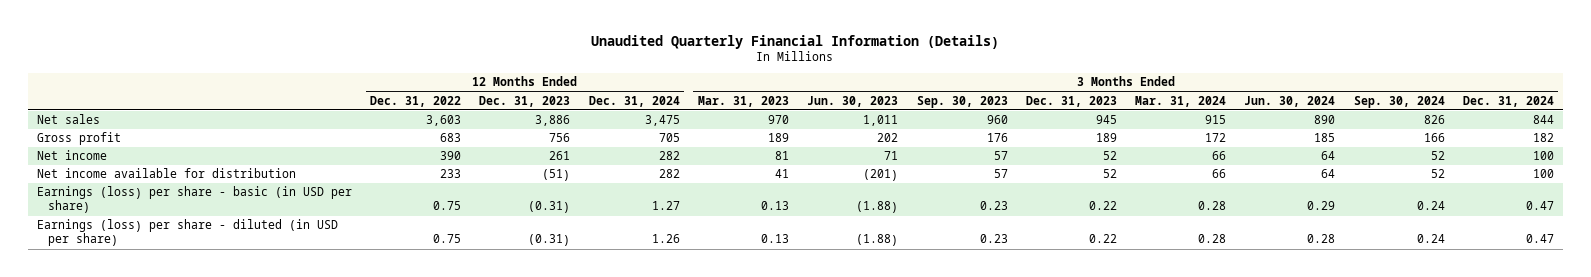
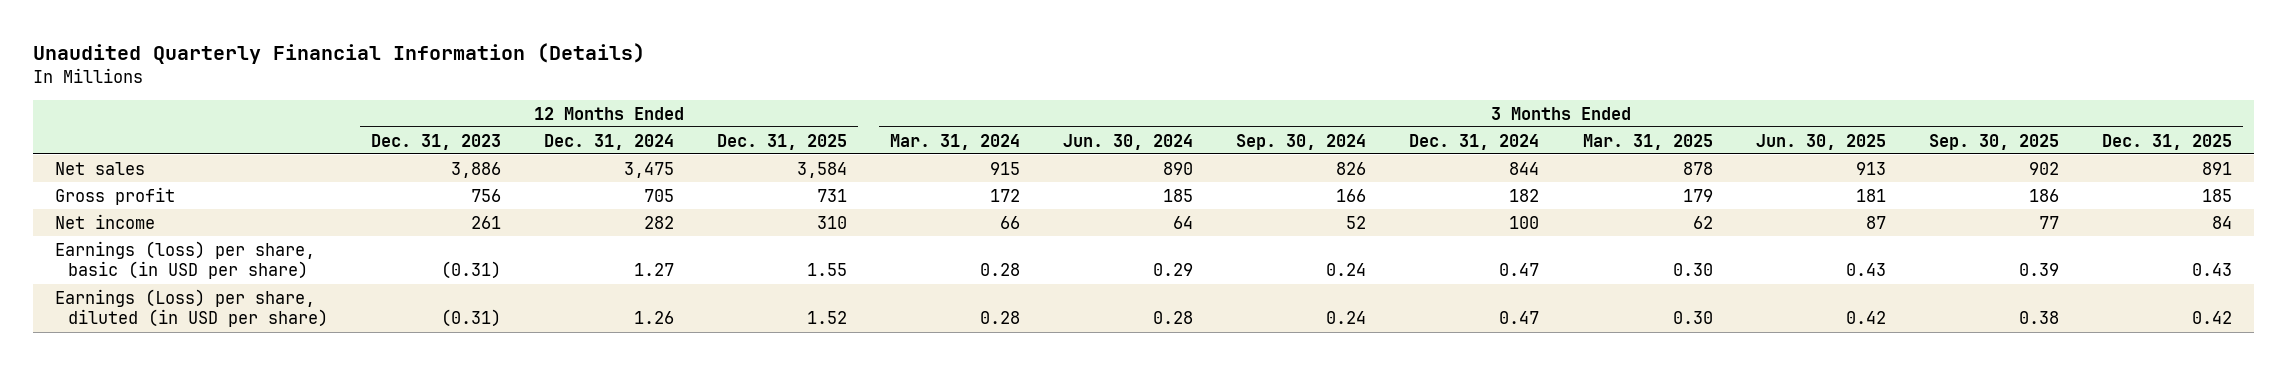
- | 12 Months Ended Dec. 31, 2022 | 12 Months Ended Dec. 31, 2023 | 12 Months Ended Dec. 31, 2024 | 3 Months Ended Mar. 31, 2023 | 3 Months Ended Jun. 30, 2023 | 3 Months Ended Sep. 30, 2023 | 3 Months Ended Dec. 31, 2023 | 3 Months Ended Mar. 31, 2024 | 3 Months Ended Jun. 30, 2024 | 3 Months Ended Sep. 30, 2024 | 3 Months Ended Dec. 31, 2024
+ | 12 Months Ended Dec. 31, 2023 | 12 Months Ended Dec. 31, 2024 | 12 Months Ended Dec. 31, 2025 | 3 Months Ended Mar. 31, 2024 | 3 Months Ended Jun. 30, 2024 | 3 Months Ended Sep. 30, 2024 | 3 Months Ended Dec. 31, 2024 | 3 Months Ended Mar. 31, 2025 | 3 Months Ended Jun. 30, 2025 | 3 Months Ended Sep. 30, 2025 | 3 Months Ended Dec. 31, 2025
- Net income available for distribution | 233 | (51) | 282 | 41 | (201) | 57 | 52 | 66 | 64 | 52 | 100
- Earnings (loss) per share - basic (in USD per share) | 0.75 | (0.31) | 1.27 | 0.13 | (1.88) | 0.23 | 0.22 | 0.28 | 0.29 | 0.24 | 0.47
- Earnings (loss) per share - diluted (in USD per share) | 0.75 | (0.31) | 1.26 | 0.13 | (1.88) | 0.23 | 0.22 | 0.28 | 0.28 | 0.24 | 0.47
+ Earnings (loss) per share, basic (in USD per share) | (0.31) | 1.27 | 1.55 | 0.28 | 0.29 | 0.24 | 0.47 | 0.30 | 0.43 | 0.39 | 0.43
+ Earnings (Loss) per share, diluted (in USD per share) | (0.31) | 1.26 | 1.52 | 0.28 | 0.28 | 0.24 | 0.47 | 0.30 | 0.42 | 0.38 | 0.42

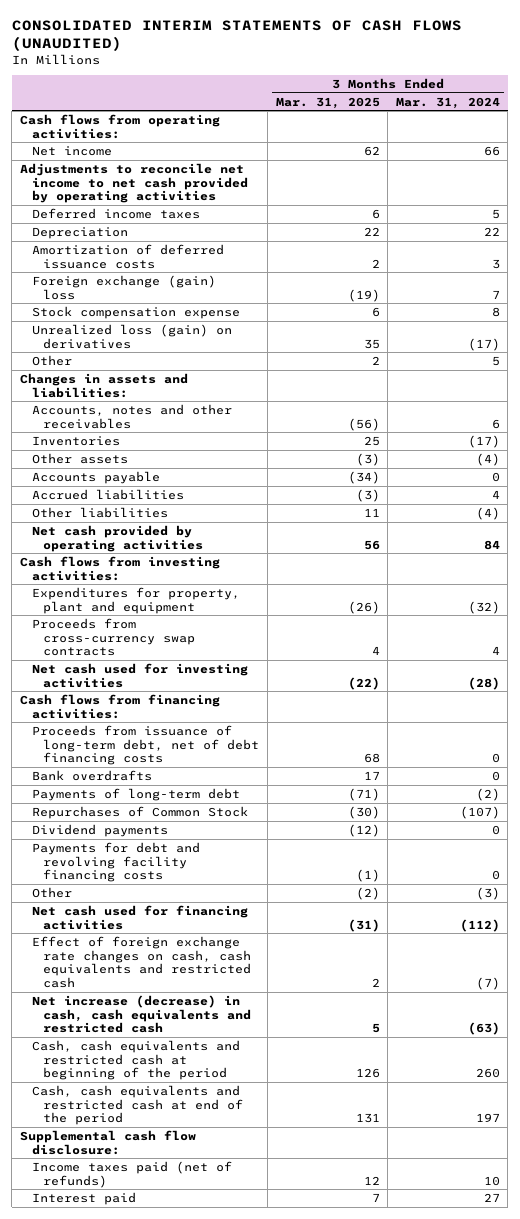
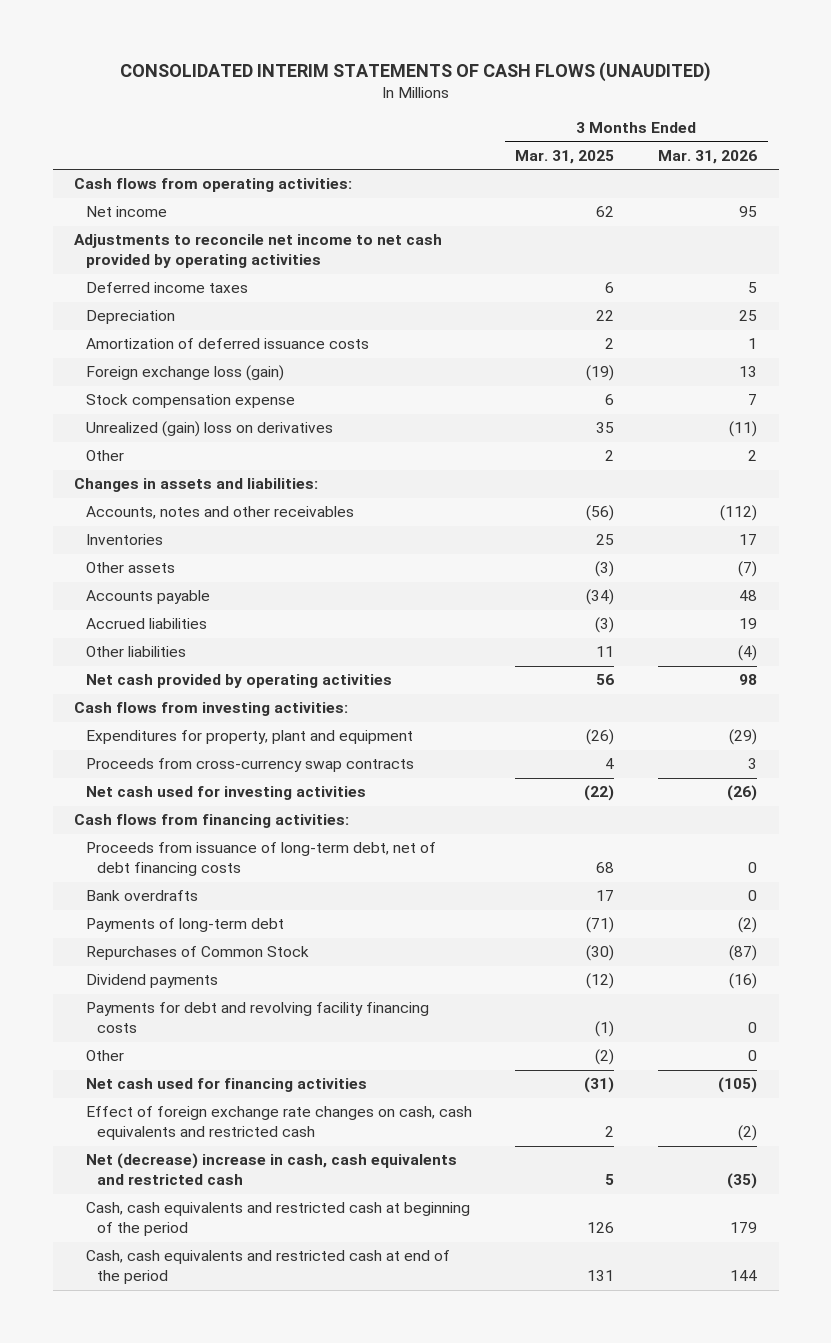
- | 3 Months Ended Mar. 31, 2025 | 3 Months Ended Mar. 31, 2024
+ | 3 Months Ended Mar. 31, 2025 | 3 Months Ended Mar. 31, 2026
- Foreign exchange (gain) loss | (19) | 7
+ Foreign exchange loss (gain) | (19) | 13
- Unrealized loss (gain) on derivatives | 35 | (17)
+ Unrealized (gain) loss on derivatives | 35 | (11)
- Net increase (decrease) in cash, cash equivalents and restricted cash | 5 | (63)
+ Net (decrease) increase in cash, cash equivalents and restricted cash | 5 | (35)
- Supplemental cash flow disclosure:
- Income taxes paid (net of refunds) | 12 | 10
- Interest paid | 7 | 27

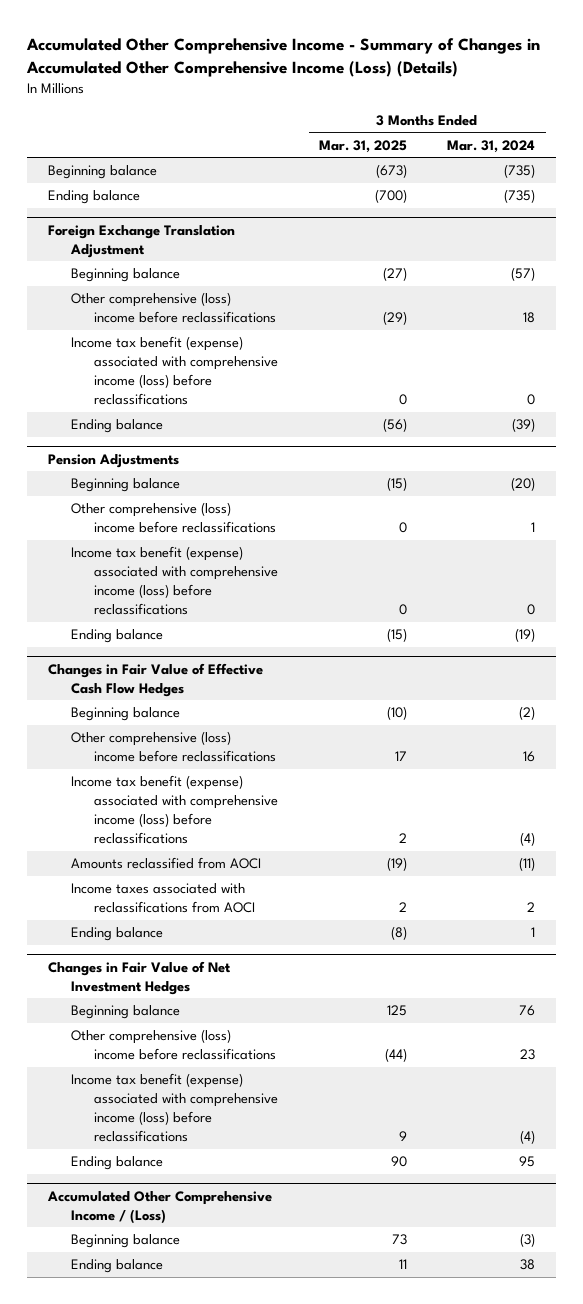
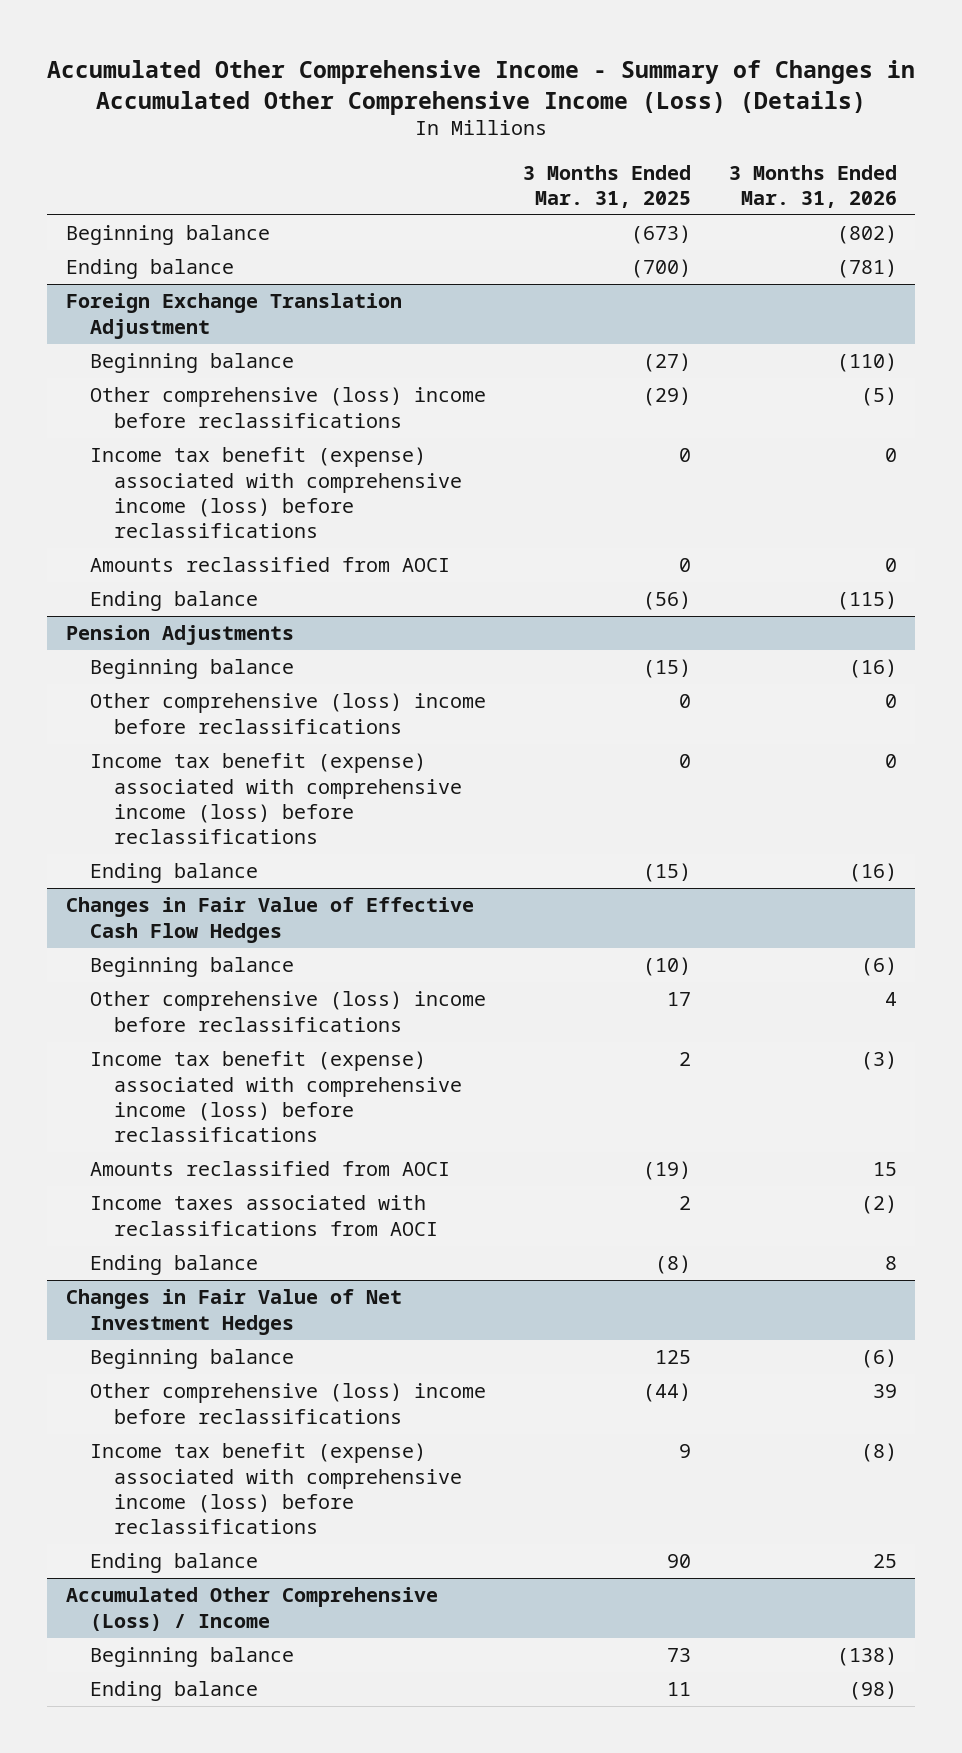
- | 3 Months Ended Mar. 31, 2025 | 3 Months Ended Mar. 31, 2024
+ | 3 Months Ended Mar. 31, 2025 | 3 Months Ended Mar. 31, 2026
@ Foreign Exchange Translation Adjustment
+ Amounts reclassified from AOCI | 0 | 0
- Accumulated Other Comprehensive Income / (Loss)
+ Accumulated Other Comprehensive (Loss) / Income

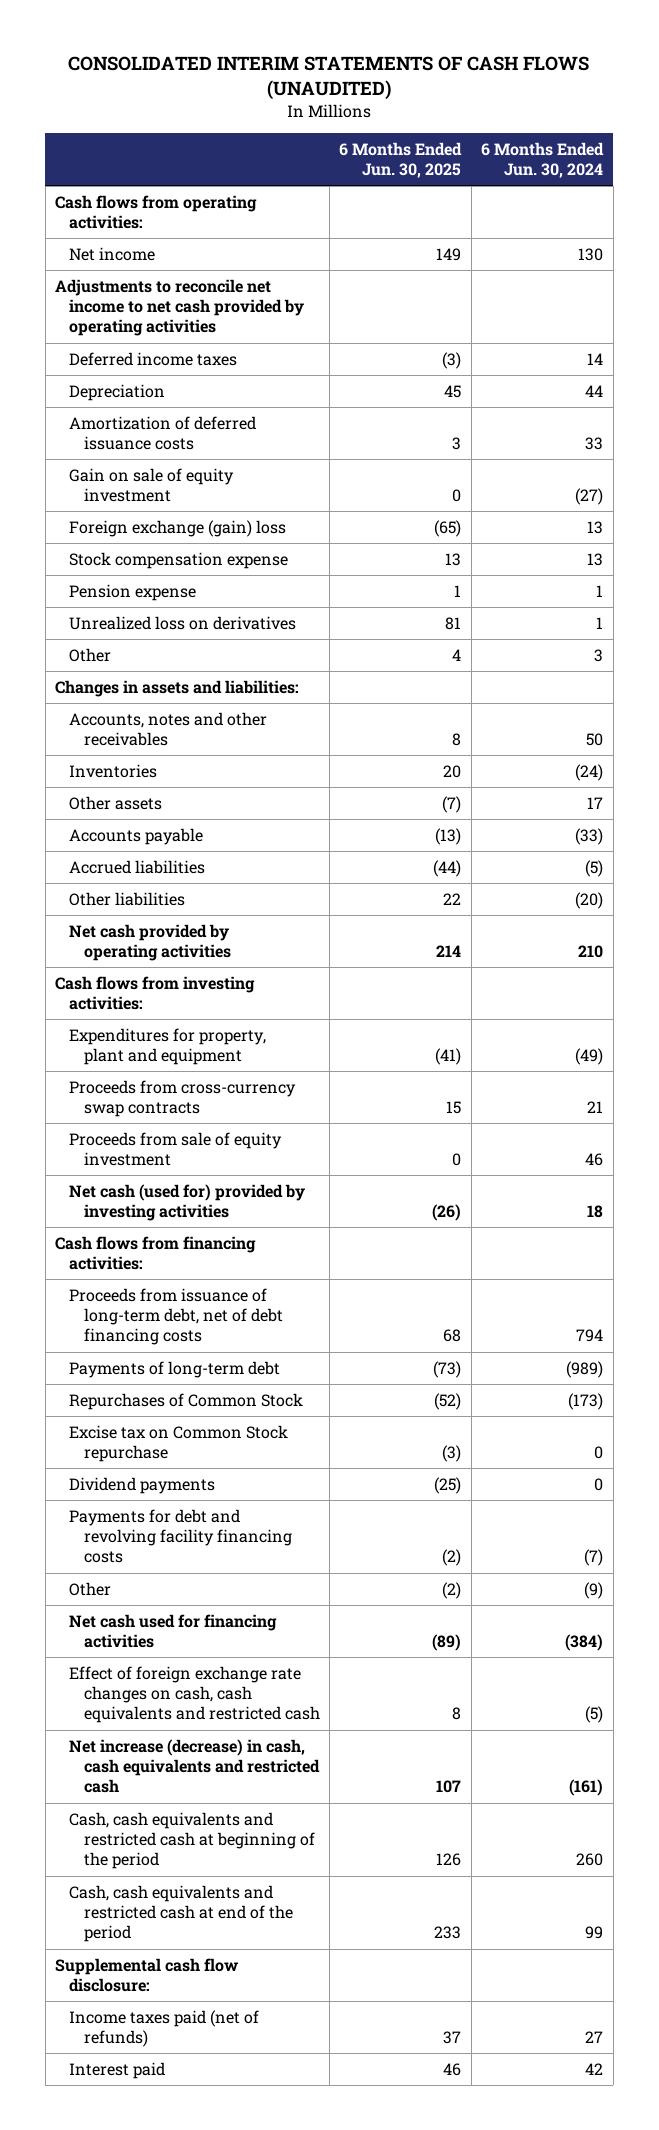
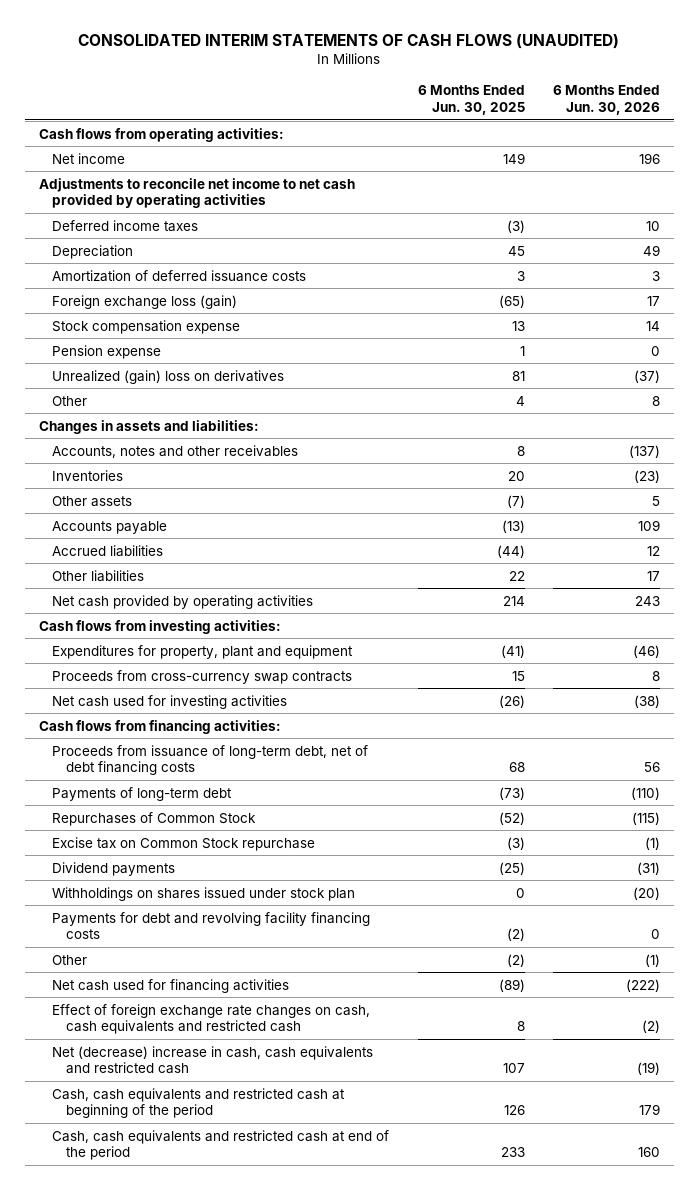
- | 6 Months Ended Jun. 30, 2025 | 6 Months Ended Jun. 30, 2024
+ | 6 Months Ended Jun. 30, 2025 | 6 Months Ended Jun. 30, 2026
- Gain on sale of equity investment | 0 | (27)
- Foreign exchange (gain) loss | (65) | 13
+ Foreign exchange loss (gain) | (65) | 17
- Unrealized loss on derivatives | 81 | 1
+ Unrealized (gain) loss on derivatives | 81 | (37)
- Proceeds from sale of equity investment | 0 | 46
- Net cash (used for) provided by investing activities | (26) | 18
+ Net cash used for investing activities | (26) | (38)
+ Withholdings on shares issued under stock plan | 0 | (20)
- Net increase (decrease) in cash, cash equivalents and restricted cash | 107 | (161)
+ Net (decrease) increase in cash, cash equivalents and restricted cash | 107 | (19)
- Supplemental cash flow disclosure:
- Income taxes paid (net of refunds) | 37 | 27
- Interest paid | 46 | 42

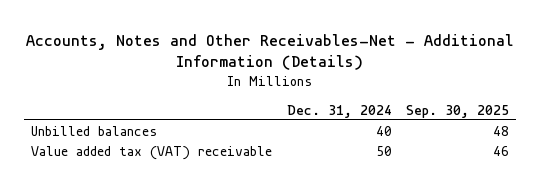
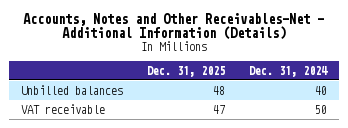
- | Dec. 31, 2024 | Sep. 30, 2025
+ | Dec. 31, 2025 | Dec. 31, 2024
- Value added tax (VAT) receivable | 50 | 46
+ VAT receivable | 47 | 50

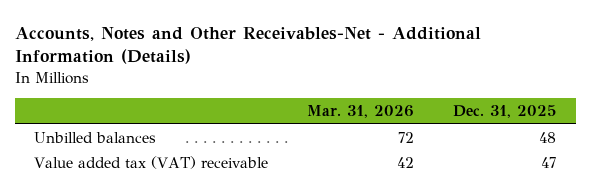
- | Dec. 31, 2025 | Dec. 31, 2024
+ | Mar. 31, 2026 | Dec. 31, 2025
- VAT receivable | 47 | 50
+ Value added tax (VAT) receivable | 42 | 47

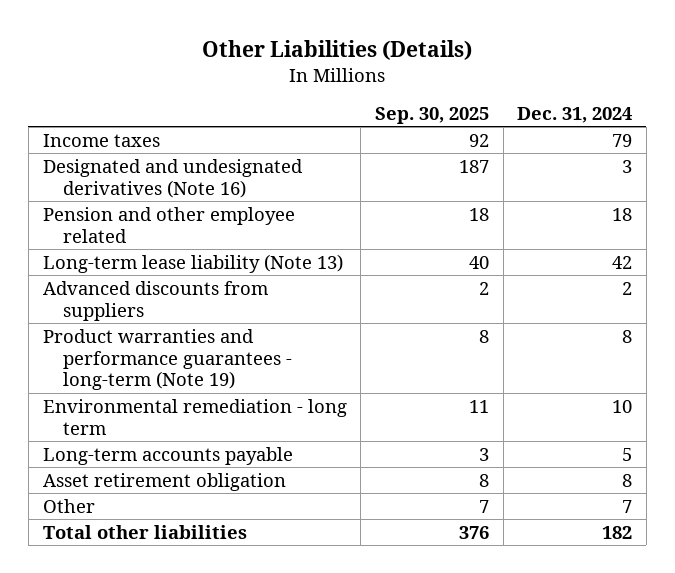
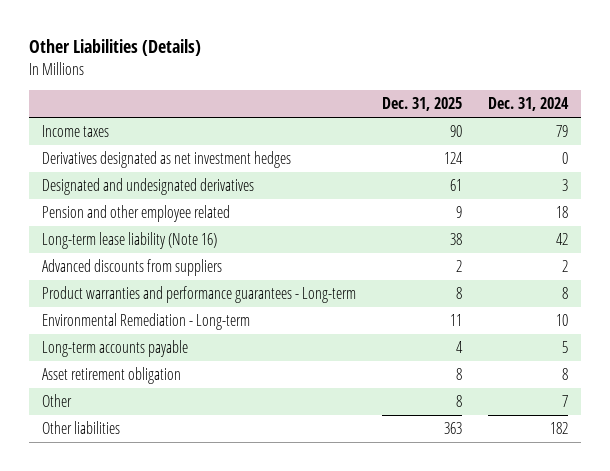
- | Sep. 30, 2025 | Dec. 31, 2024
+ | Dec. 31, 2025 | Dec. 31, 2024
- Designated and undesignated derivatives (Note 16) | 187 | 3
+ Derivatives designated as net investment hedges | 124 | 0
+ Designated and undesignated derivatives | 61 | 3
- Long-term lease liability (Note 13) | 40 | 42
+ Long-term lease liability (Note 16) | 38 | 42
- Product warranties and performance guarantees - long-term (Note 19) | 8 | 8
- Environmental remediation - long term | 11 | 10
+ Product warranties and performance guarantees - Long-term | 8 | 8
+ Environmental Remediation - Long-term | 11 | 10
- Total other liabilities | 376 | 182
+ Other liabilities | 363 | 182

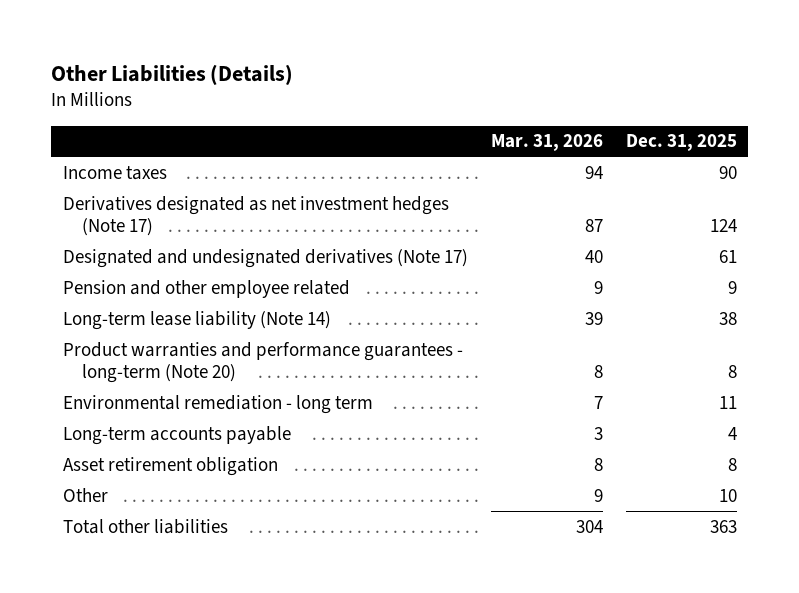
- | Dec. 31, 2025 | Dec. 31, 2024
+ | Mar. 31, 2026 | Dec. 31, 2025
- Derivatives designated as net investment hedges | 124 | 0
- Designated and undesignated derivatives | 61 | 3
+ Derivatives designated as net investment hedges (Note 17) | 87 | 124
+ Designated and undesignated derivatives (Note 17) | 40 | 61
- Long-term lease liability (Note 16) | 38 | 42
- Advanced discounts from suppliers | 2 | 2
- Product warranties and performance guarantees - Long-term | 8 | 8
- Environmental Remediation - Long-term | 11 | 10
+ Long-term lease liability (Note 14) | 39 | 38
+ Product warranties and performance guarantees - long-term (Note 20) | 8 | 8
+ Environmental remediation - long term | 7 | 11
- Other | 8 | 7
- Other liabilities | 363 | 182
+ Other | 9 | 10
+ Total other liabilities | 304 | 363

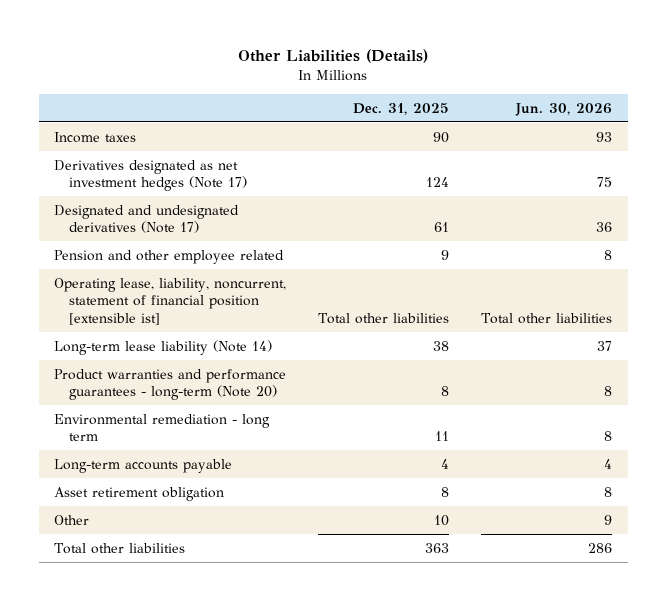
- | Mar. 31, 2026 | Dec. 31, 2025
+ | Dec. 31, 2025 | Jun. 30, 2026
+ Operating lease, liability, noncurrent, statement of financial position [extensible ist] | Total other liabilities | Total other liabilities

